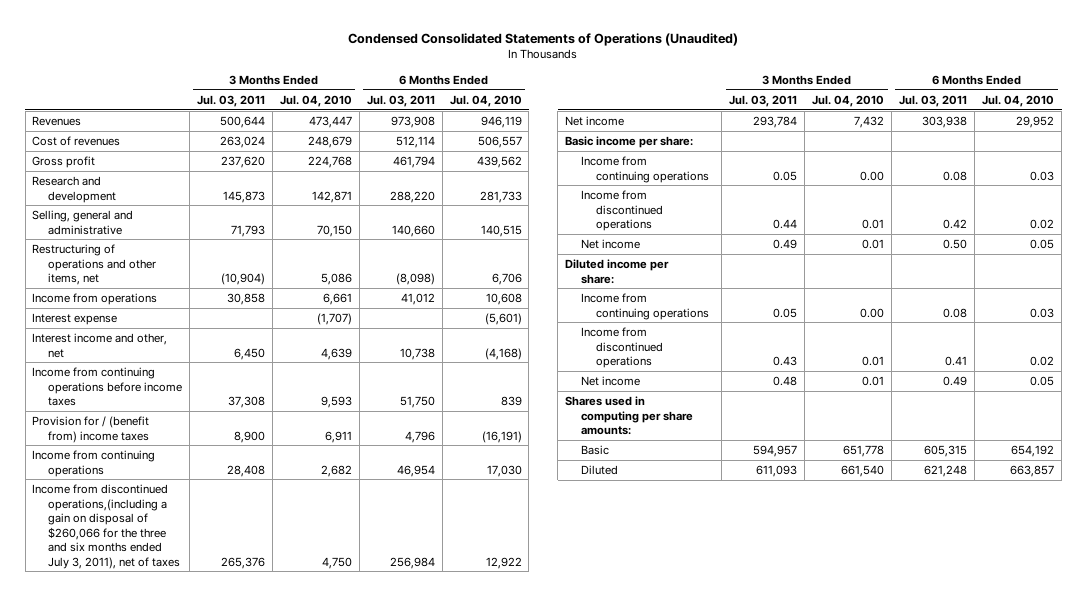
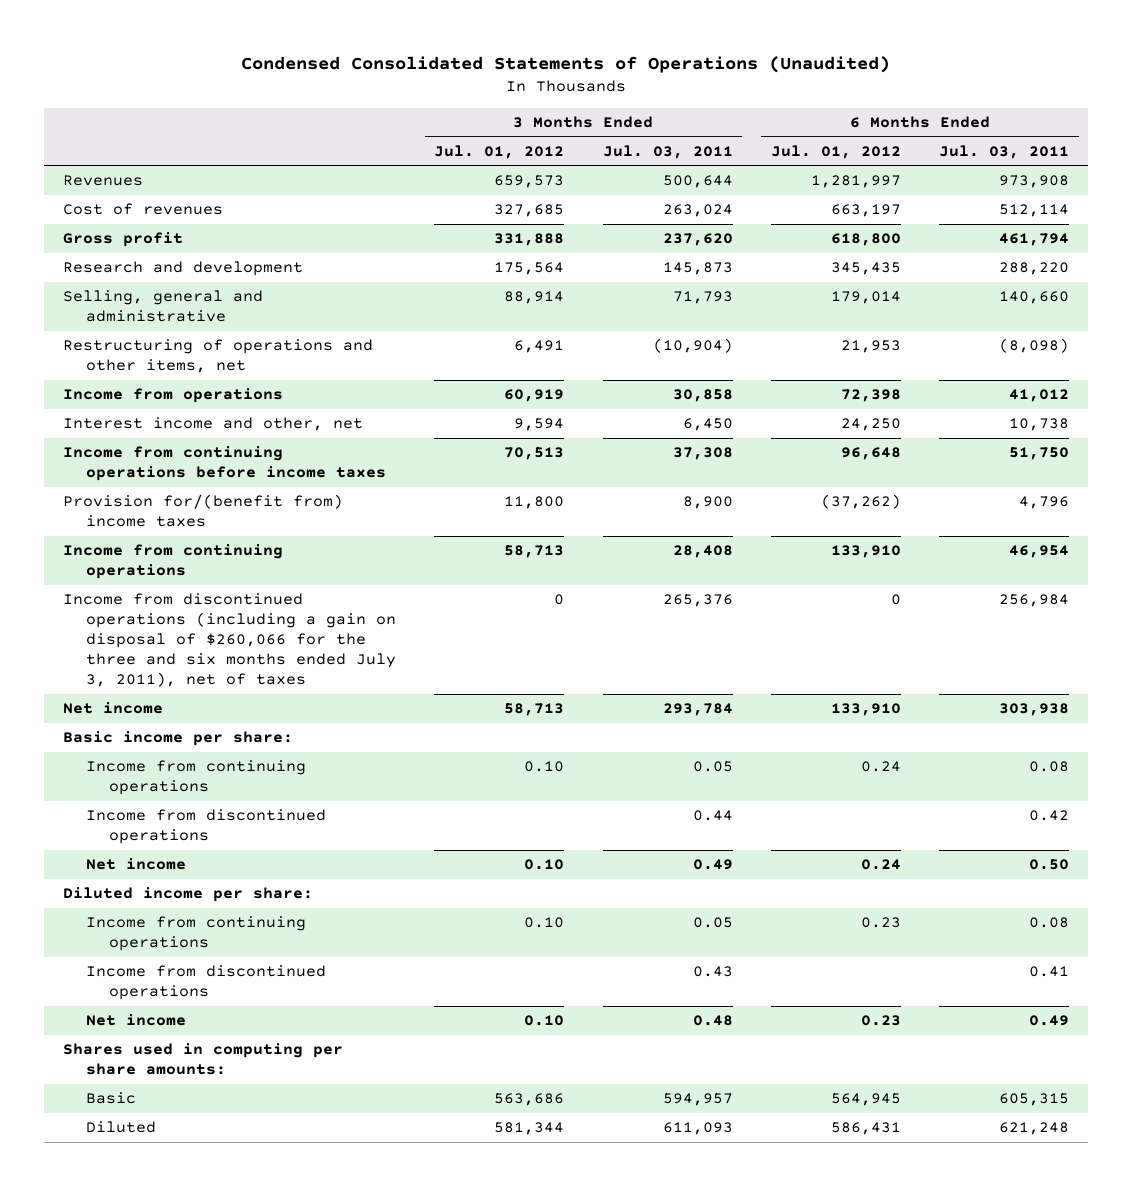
- | 3 Months Ended Jul. 03, 2011 | 3 Months Ended Jul. 04, 2010 | 6 Months Ended Jul. 03, 2011 | 6 Months Ended Jul. 04, 2010
+ | 3 Months Ended Jul. 01, 2012 | 3 Months Ended Jul. 03, 2011 | 6 Months Ended Jul. 01, 2012 | 6 Months Ended Jul. 03, 2011
- Interest expense | | (1,707) | | (5,601)
- Provision for / (benefit from) income taxes | 8,900 | 6,911 | 4,796 | (16,191)
+ Provision for/(benefit from) income taxes | 11,800 | 8,900 | (37,262) | 4,796
- Income from discontinued operations,(including a gain on disposal of $260,066 for the three and six months ended July 3, 2011), net of taxes | 265,376 | 4,750 | 256,984 | 12,922
+ Income from discontinued operations (including a gain on disposal of $260,066 for the three and six months ended July 3, 2011), net of taxes | 0 | 265,376 | 0 | 256,984

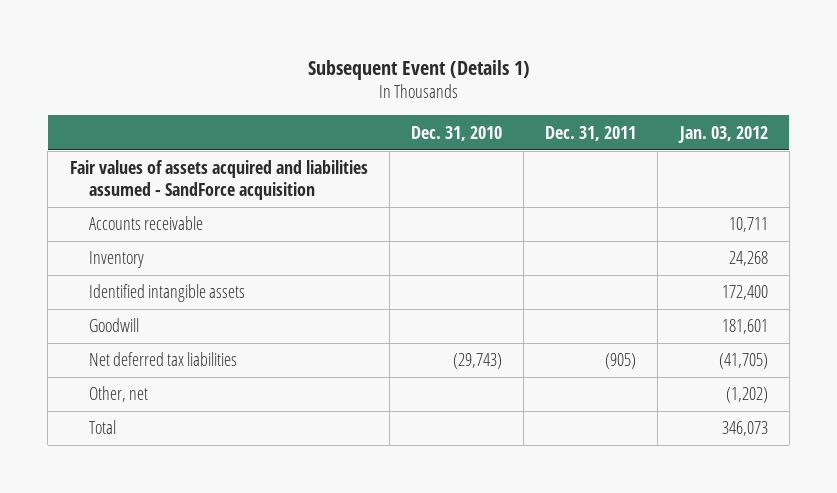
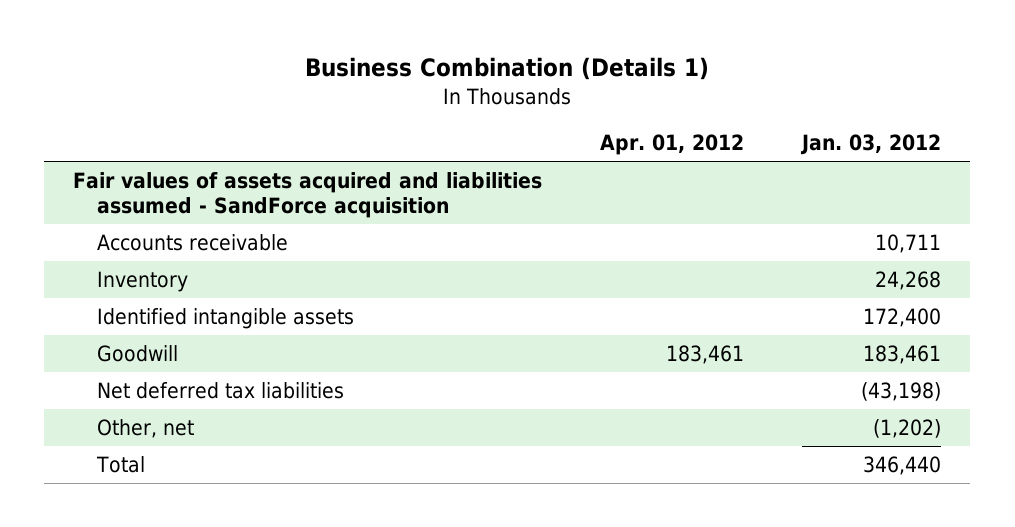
- Subsequent Event (Details 1)
+ Business Combination (Details 1)
- | Dec. 31, 2010 | Dec. 31, 2011 | Jan. 03, 2012
+ | Apr. 01, 2012 | Jan. 03, 2012
- Goodwill | | | 181,601
- Net deferred tax liabilities | (29,743) | (905) | (41,705)
+ Goodwill | 183,461 | 183,461
+ Net deferred tax liabilities | | (43,198)
- Total | | | 346,073
+ Total | | 346,440

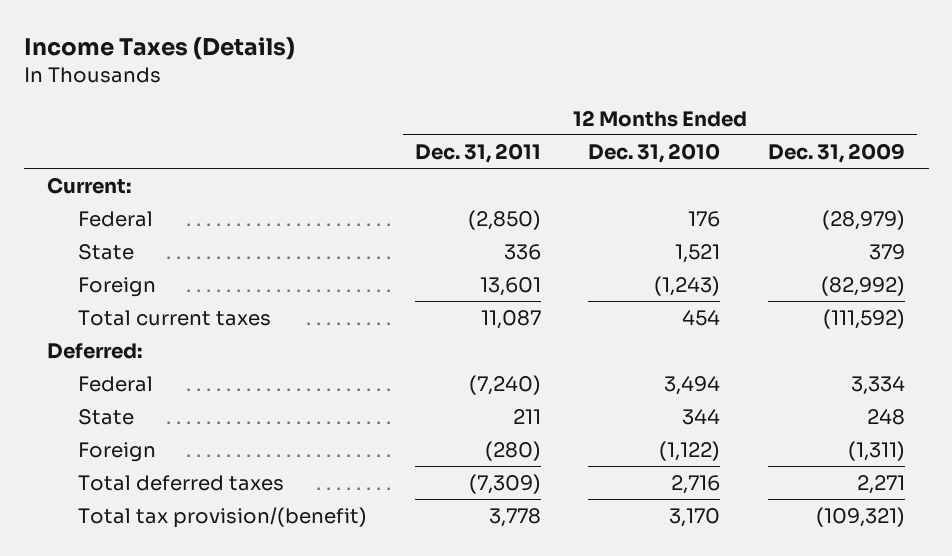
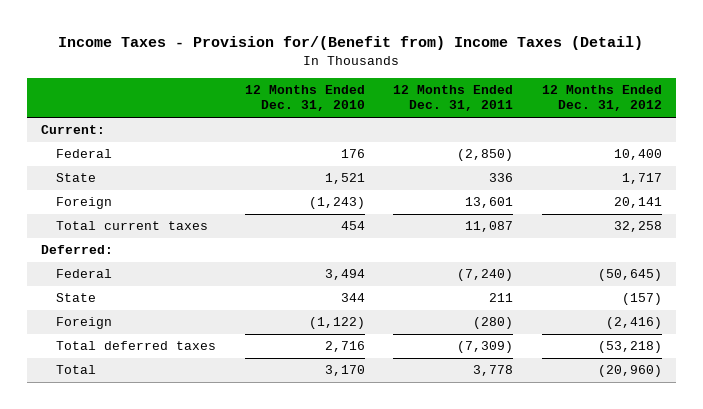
- Income Taxes (Details)
+ Income Taxes - Provision for/(Benefit from) Income Taxes (Detail)
- | 12 Months Ended Dec. 31, 2011 | 12 Months Ended Dec. 31, 2010 | 12 Months Ended Dec. 31, 2009
+ | 12 Months Ended Dec. 31, 2010 | 12 Months Ended Dec. 31, 2011 | 12 Months Ended Dec. 31, 2012
- Total tax provision/(benefit) | 3,778 | 3,170 | (109,321)
+ Total | 3,170 | 3,778 | (20,960)

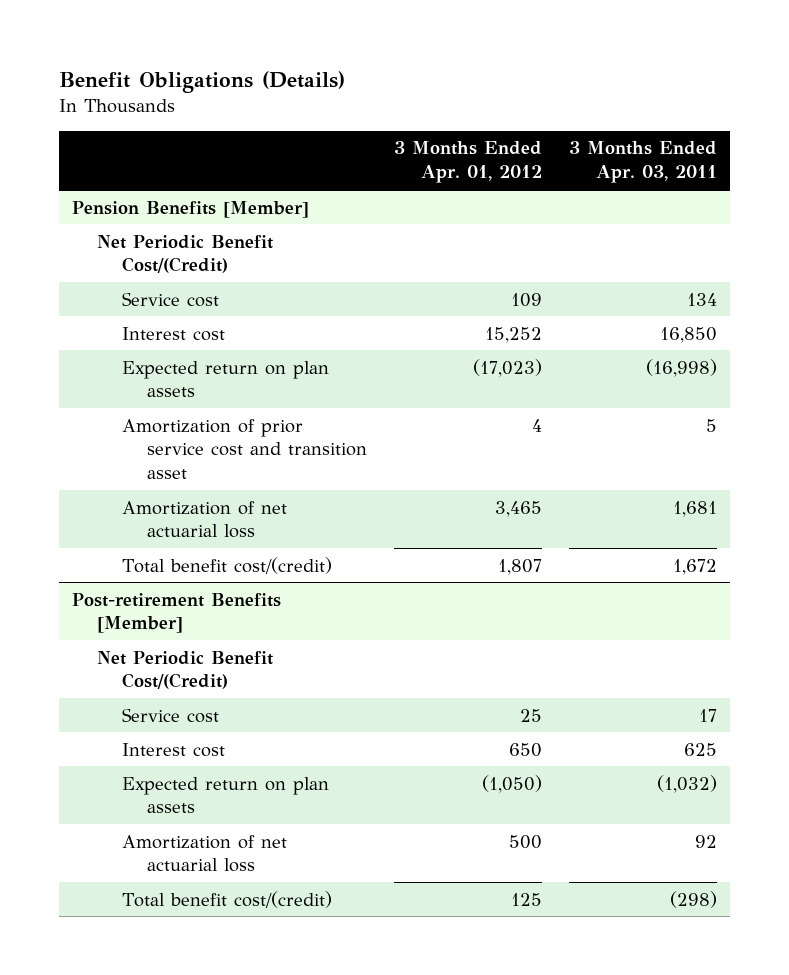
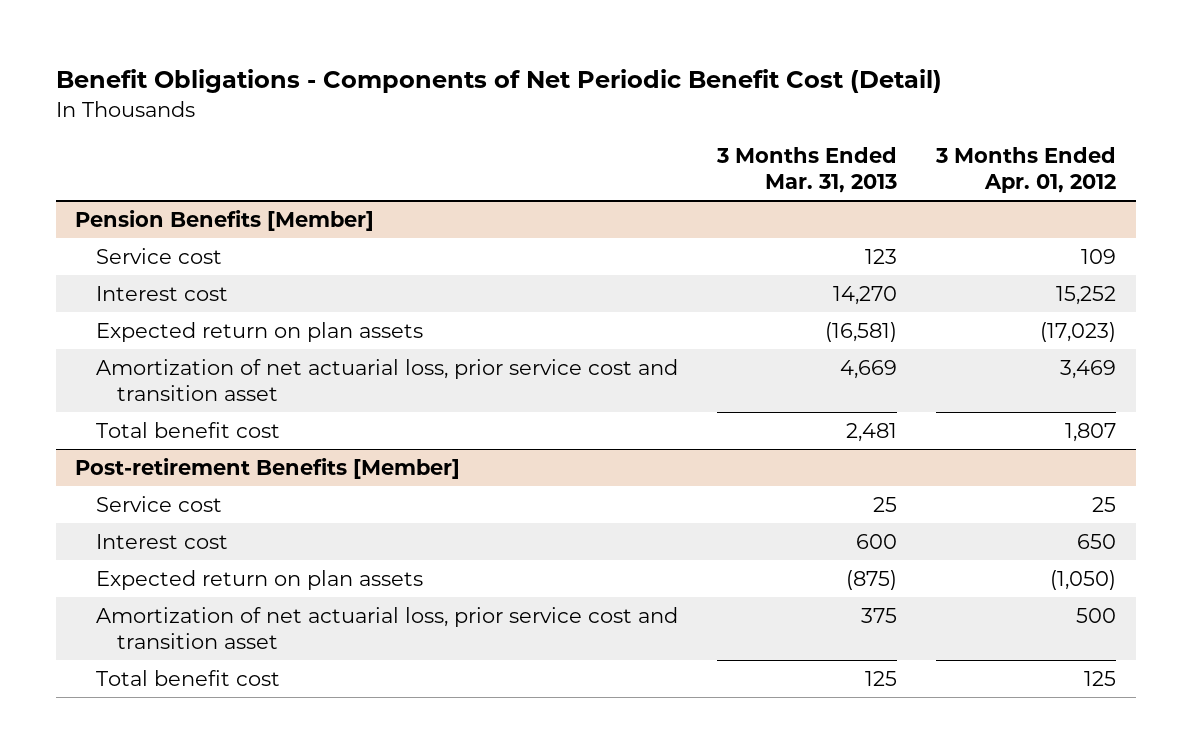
- Benefit Obligations (Details)
+ Benefit Obligations - Components of Net Periodic Benefit Cost (Detail)
- | 3 Months Ended Apr. 01, 2012 | 3 Months Ended Apr. 03, 2011
+ | 3 Months Ended Mar. 31, 2013 | 3 Months Ended Apr. 01, 2012
@ Pension Benefits [Member]
- Net Periodic Benefit Cost/(Credit)
- Amortization of prior service cost and transition asset | 4 | 5
- Amortization of net actuarial loss | 3,465 | 1,681
- Total benefit cost/(credit) | 1,807 | 1,672
+ Amortization of net actuarial loss, prior service cost and transition asset | 4,669 | 3,469
+ Total benefit cost | 2,481 | 1,807
@ Post-retirement Benefits [Member]
- Net Periodic Benefit Cost/(Credit)
- Amortization of net actuarial loss | 500 | 92
- Total benefit cost/(credit) | 125 | (298)
+ Amortization of net actuarial loss, prior service cost and transition asset | 375 | 500
+ Total benefit cost | 125 | 125

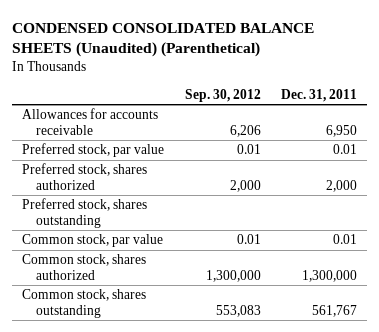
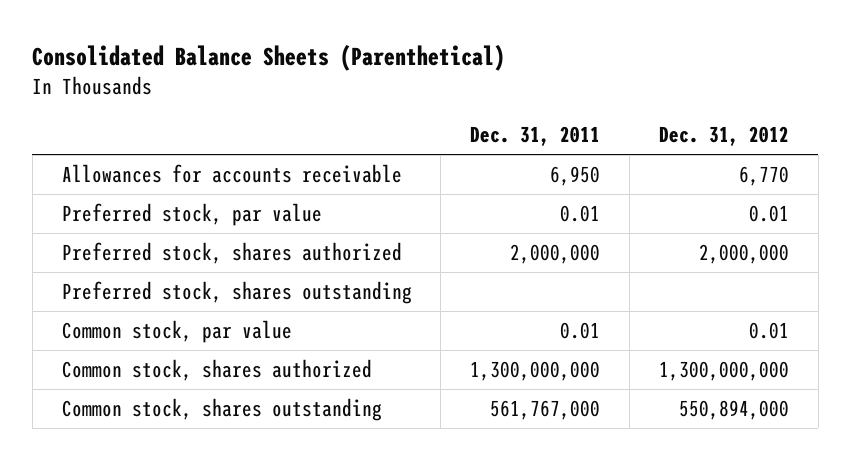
- CONDENSED CONSOLIDATED BALANCE SHEETS (Unaudited) (Parenthetical)
+ Consolidated Balance Sheets (Parenthetical)
- | Sep. 30, 2012 | Dec. 31, 2011
+ | Dec. 31, 2011 | Dec. 31, 2012
- Preferred stock, shares authorized | 2,000 | 2,000
+ Preferred stock, shares authorized | 2,000,000 | 2,000,000
- Common stock, shares authorized | 1,300,000 | 1,300,000
- Common stock, shares outstanding | 553,083 | 561,767
+ Common stock, shares authorized | 1,300,000,000 | 1,300,000,000
+ Common stock, shares outstanding | 561,767,000 | 550,894,000

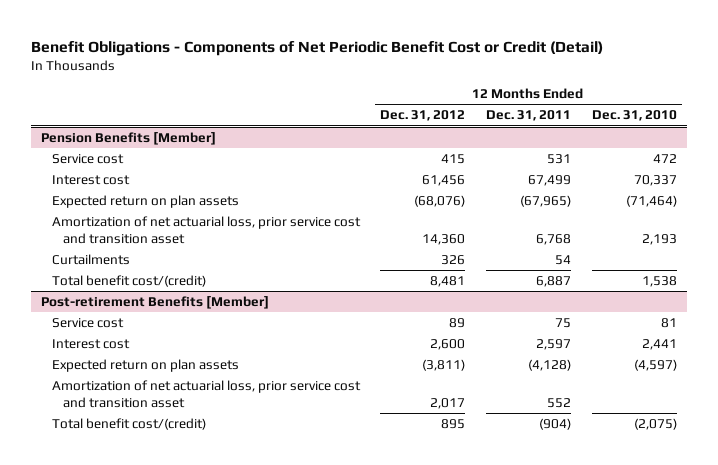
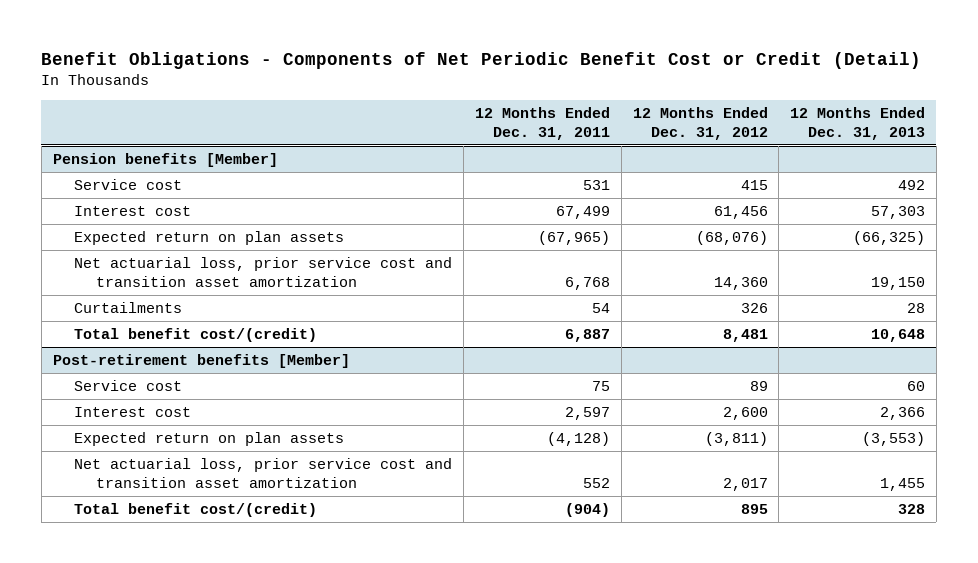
- | 12 Months Ended Dec. 31, 2012 | 12 Months Ended Dec. 31, 2011 | 12 Months Ended Dec. 31, 2010
+ | 12 Months Ended Dec. 31, 2011 | 12 Months Ended Dec. 31, 2012 | 12 Months Ended Dec. 31, 2013
- Pension Benefits [Member]
+ Pension benefits [Member]
- Amortization of net actuarial loss, prior service cost and transition asset | 14,360 | 6,768 | 2,193
+ Net actuarial loss, prior service cost and transition asset amortization | 6,768 | 14,360 | 19,150
- Post-retirement Benefits [Member]
+ Post-retirement benefits [Member]
- Amortization of net actuarial loss, prior service cost and transition asset | 2,017 | 552 |
+ Net actuarial loss, prior service cost and transition asset amortization | 552 | 2,017 | 1,455

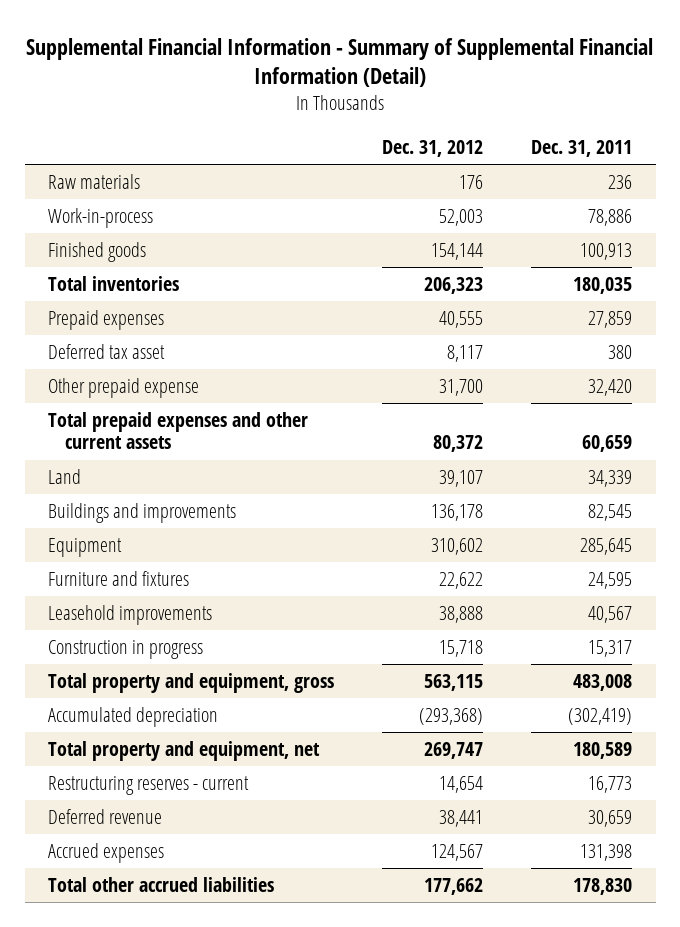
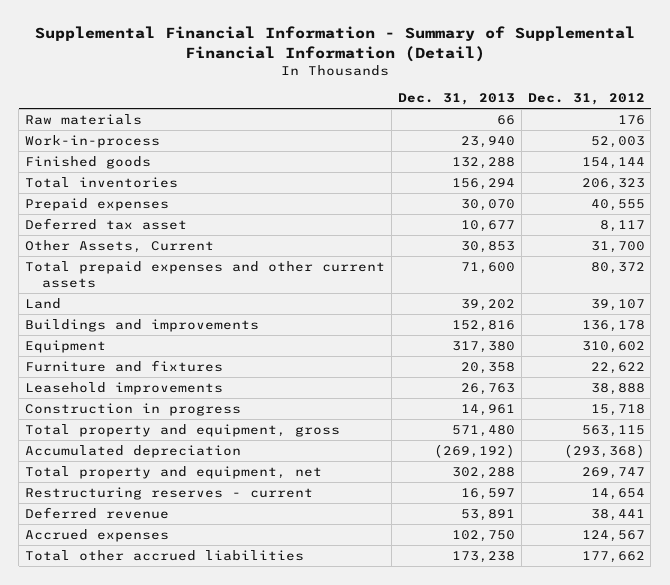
- | Dec. 31, 2012 | Dec. 31, 2011
+ | Dec. 31, 2013 | Dec. 31, 2012
- Other prepaid expense | 31,700 | 32,420
+ Other Assets, Current | 30,853 | 31,700

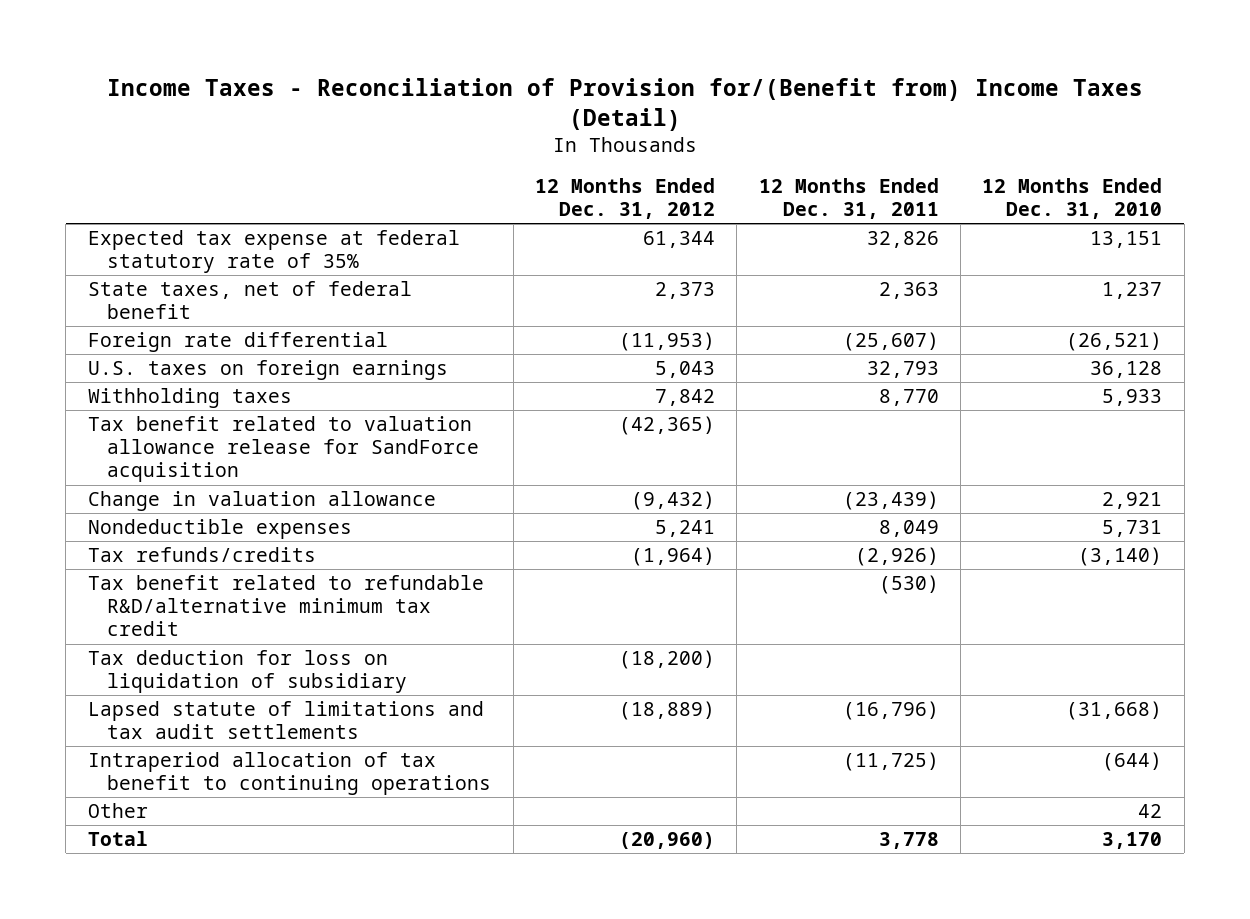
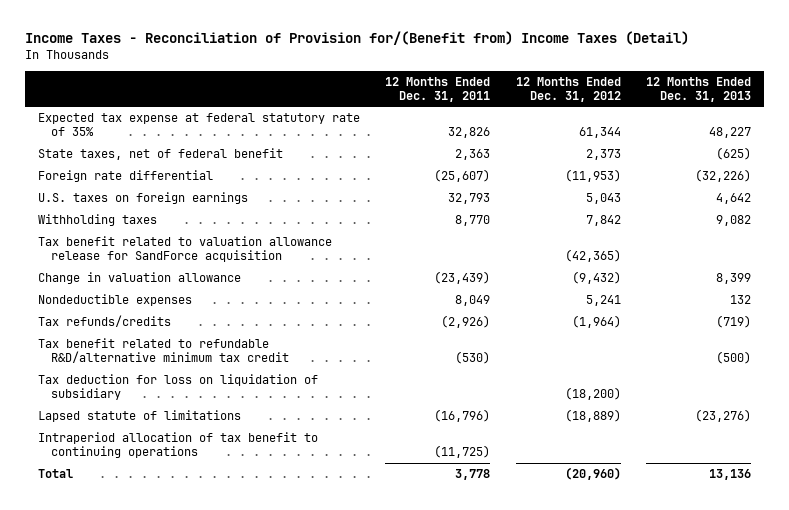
- | 12 Months Ended Dec. 31, 2012 | 12 Months Ended Dec. 31, 2011 | 12 Months Ended Dec. 31, 2010
+ | 12 Months Ended Dec. 31, 2011 | 12 Months Ended Dec. 31, 2012 | 12 Months Ended Dec. 31, 2013
- Lapsed statute of limitations and tax audit settlements | (18,889) | (16,796) | (31,668)
+ Lapsed statute of limitations | (16,796) | (18,889) | (23,276)
- Other | | | 42

